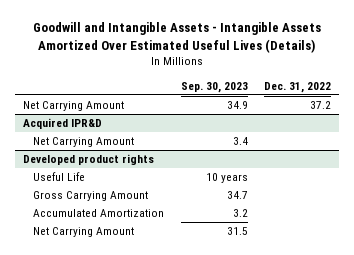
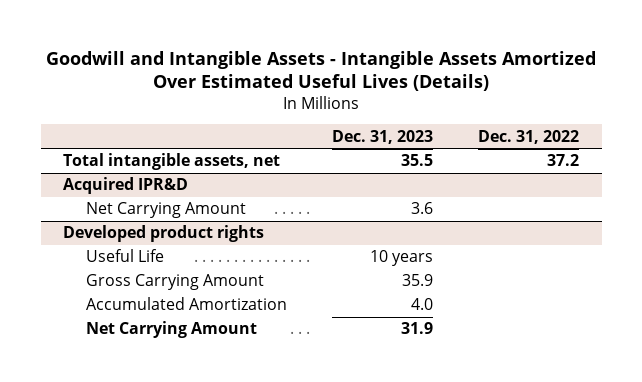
- | Sep. 30, 2023 | Dec. 31, 2022
+ | Dec. 31, 2023 | Dec. 31, 2022
- Net Carrying Amount | 34.9 | 37.2
+ Total intangible assets, net | 35.5 | 37.2

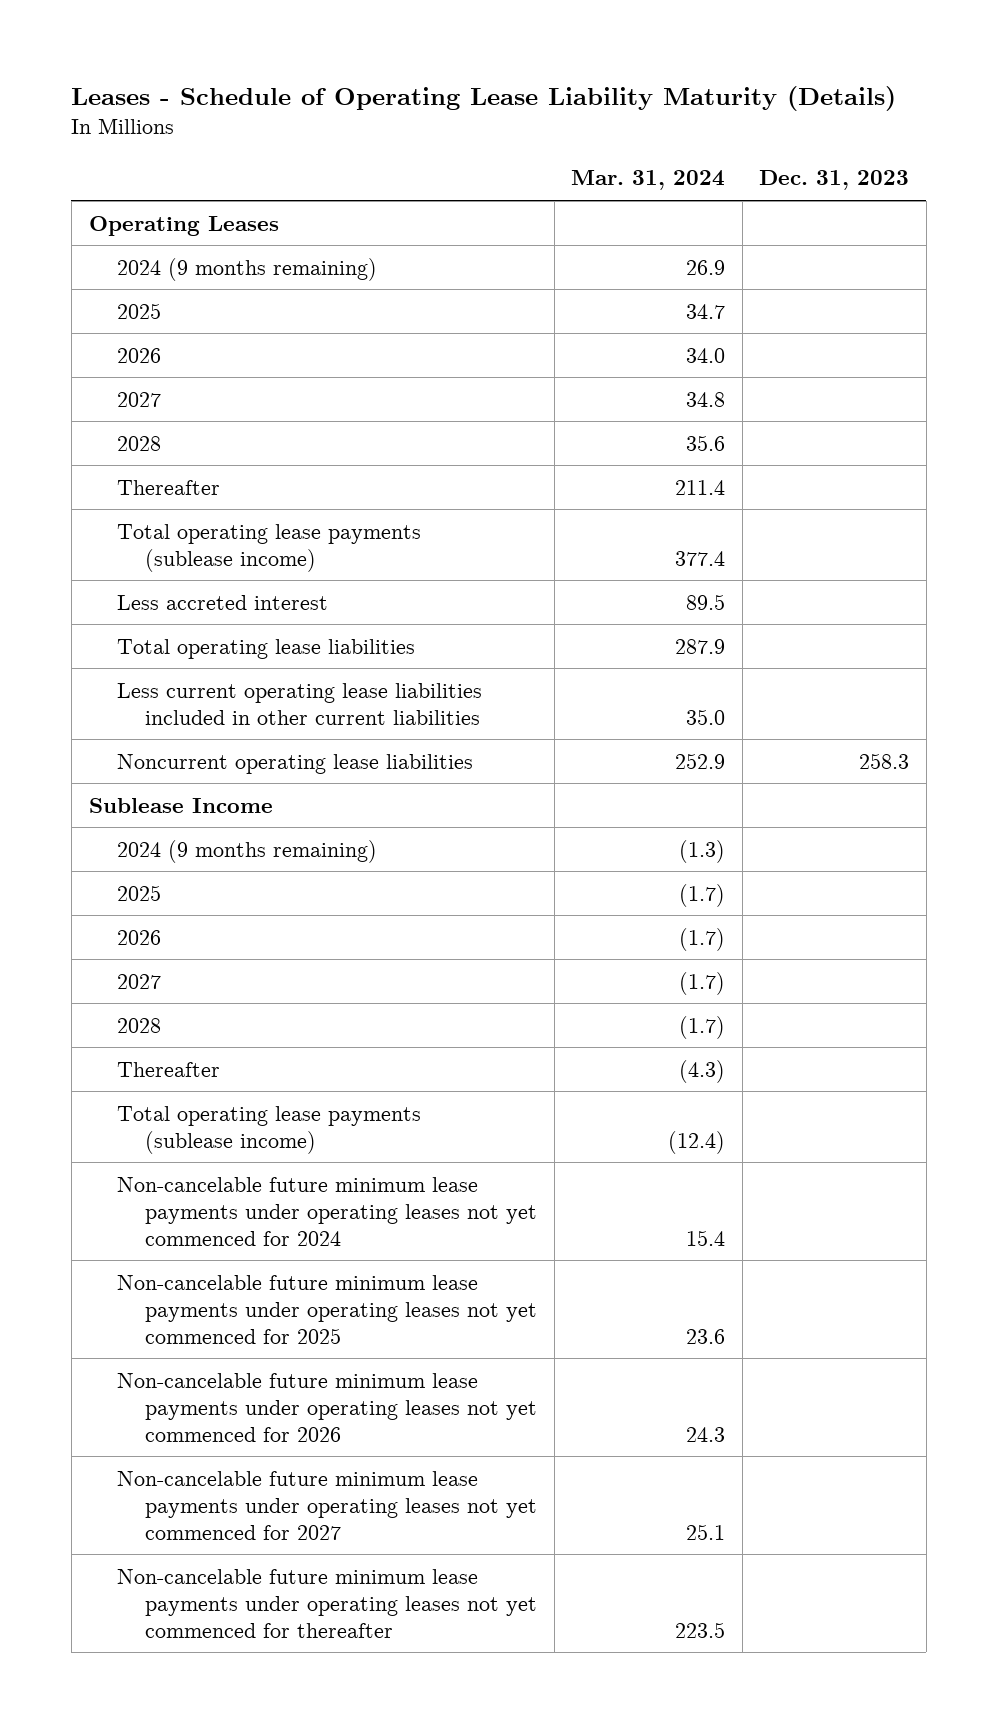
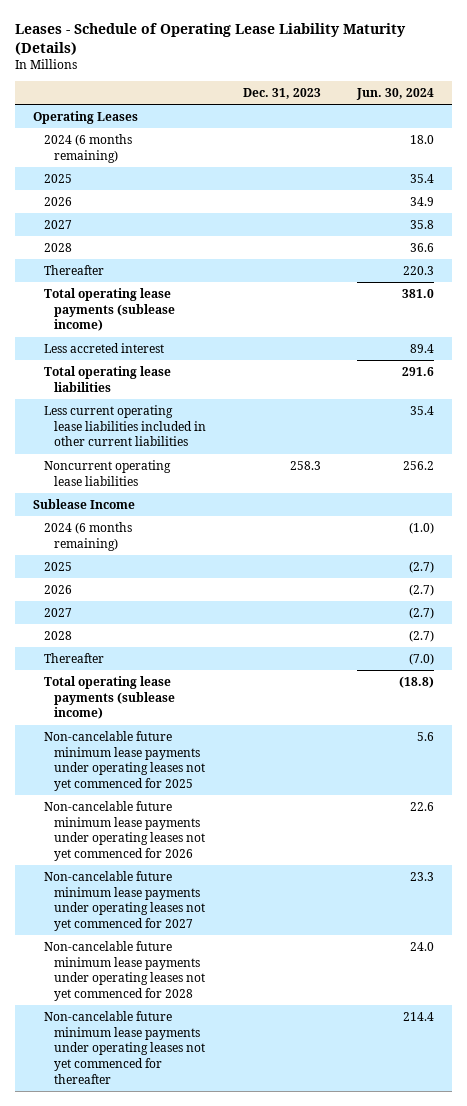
- | Mar. 31, 2024 | Dec. 31, 2023
+ | Dec. 31, 2023 | Jun. 30, 2024
- 2024 (9 months remaining) | 26.9 |
+ 2024 (6 months remaining) | | 18.0
- 2024 (9 months remaining) | (1.3) |
+ 2024 (6 months remaining) | | (1.0)
- Non-cancelable future minimum lease payments under operating leases not yet commenced for 2024 | 15.4 |
+ Non-cancelable future minimum lease payments under operating leases not yet commenced for 2028 | | 24.0

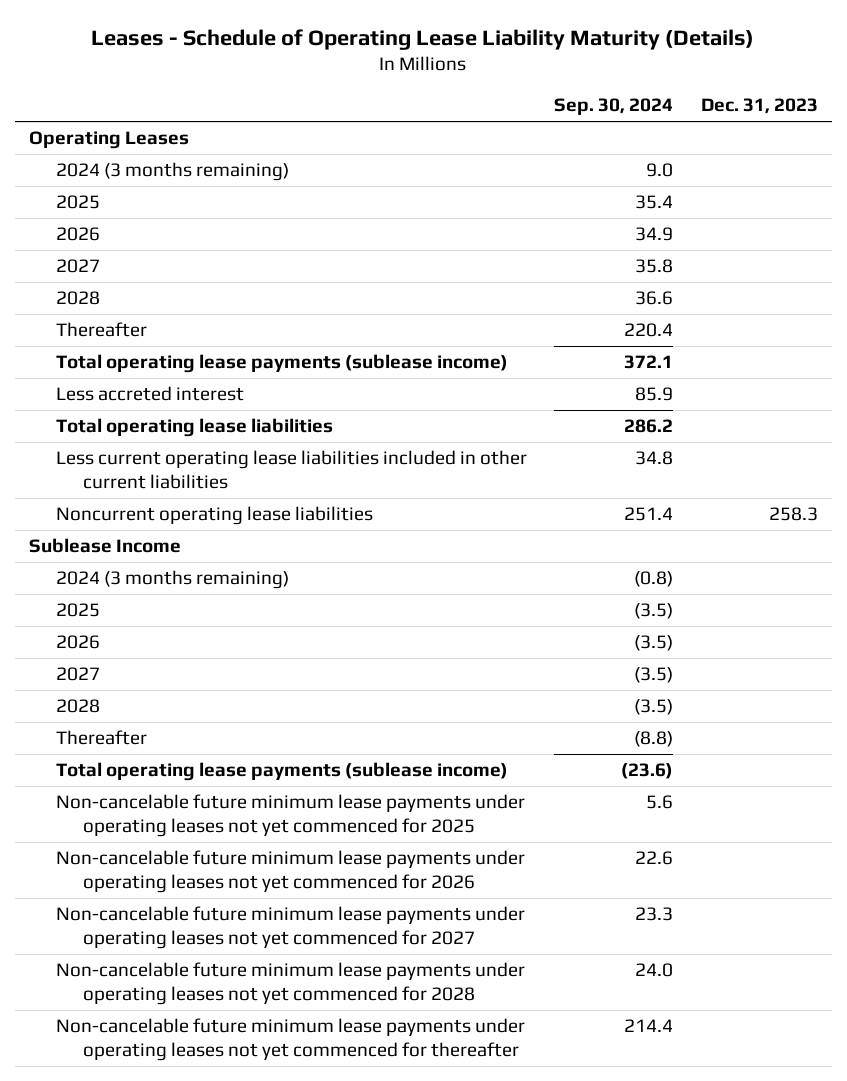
- | Dec. 31, 2023 | Jun. 30, 2024
+ | Sep. 30, 2024 | Dec. 31, 2023
- 2024 (6 months remaining) | | 18.0
+ 2024 (3 months remaining) | 9.0 |
- 2024 (6 months remaining) | | (1.0)
+ 2024 (3 months remaining) | (0.8) |

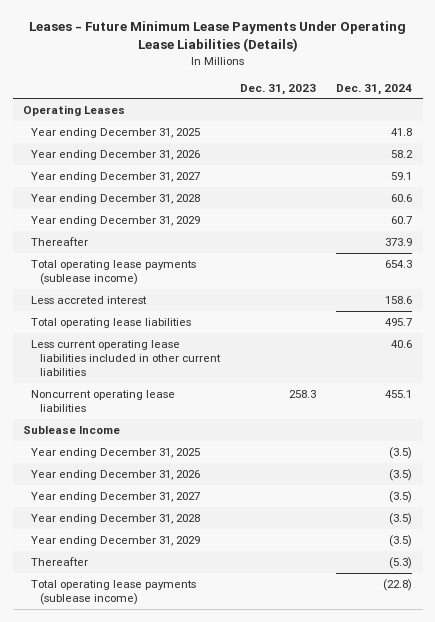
- Leases - Schedule of Operating Lease Liability Maturity (Details)
+ Leases - Future Minimum Lease Payments Under Operating Lease Liabilities (Details)
- | Sep. 30, 2024 | Dec. 31, 2023
+ | Dec. 31, 2023 | Dec. 31, 2024
- 2024 (3 months remaining) | 9.0 |
- 2025 | 35.4 |
- 2026 | 34.9 |
- 2027 | 35.8 |
- 2028 | 36.6 |
+ Year ending December 31, 2025 | | 41.8
+ Year ending December 31, 2026 | | 58.2
+ Year ending December 31, 2027 | | 59.1
+ Year ending December 31, 2028 | | 60.6
+ Year ending December 31, 2029 | | 60.7
- 2024 (3 months remaining) | (0.8) |
- 2025 | (3.5) |
- 2026 | (3.5) |
- 2027 | (3.5) |
- 2028 | (3.5) |
+ Year ending December 31, 2025 | | (3.5)
+ Year ending December 31, 2026 | | (3.5)
+ Year ending December 31, 2027 | | (3.5)
+ Year ending December 31, 2028 | | (3.5)
+ Year ending December 31, 2029 | | (3.5)
- Non-cancelable future minimum lease payments under operating leases not yet commenced for 2025 | 5.6 |
- Non-cancelable future minimum lease payments under operating leases not yet commenced for 2026 | 22.6 |
- Non-cancelable future minimum lease payments under operating leases not yet commenced for 2027 | 23.3 |
- Non-cancelable future minimum lease payments under operating leases not yet commenced for 2028 | 24.0 |
- Non-cancelable future minimum lease payments under operating leases not yet commenced for thereafter | 214.4 |

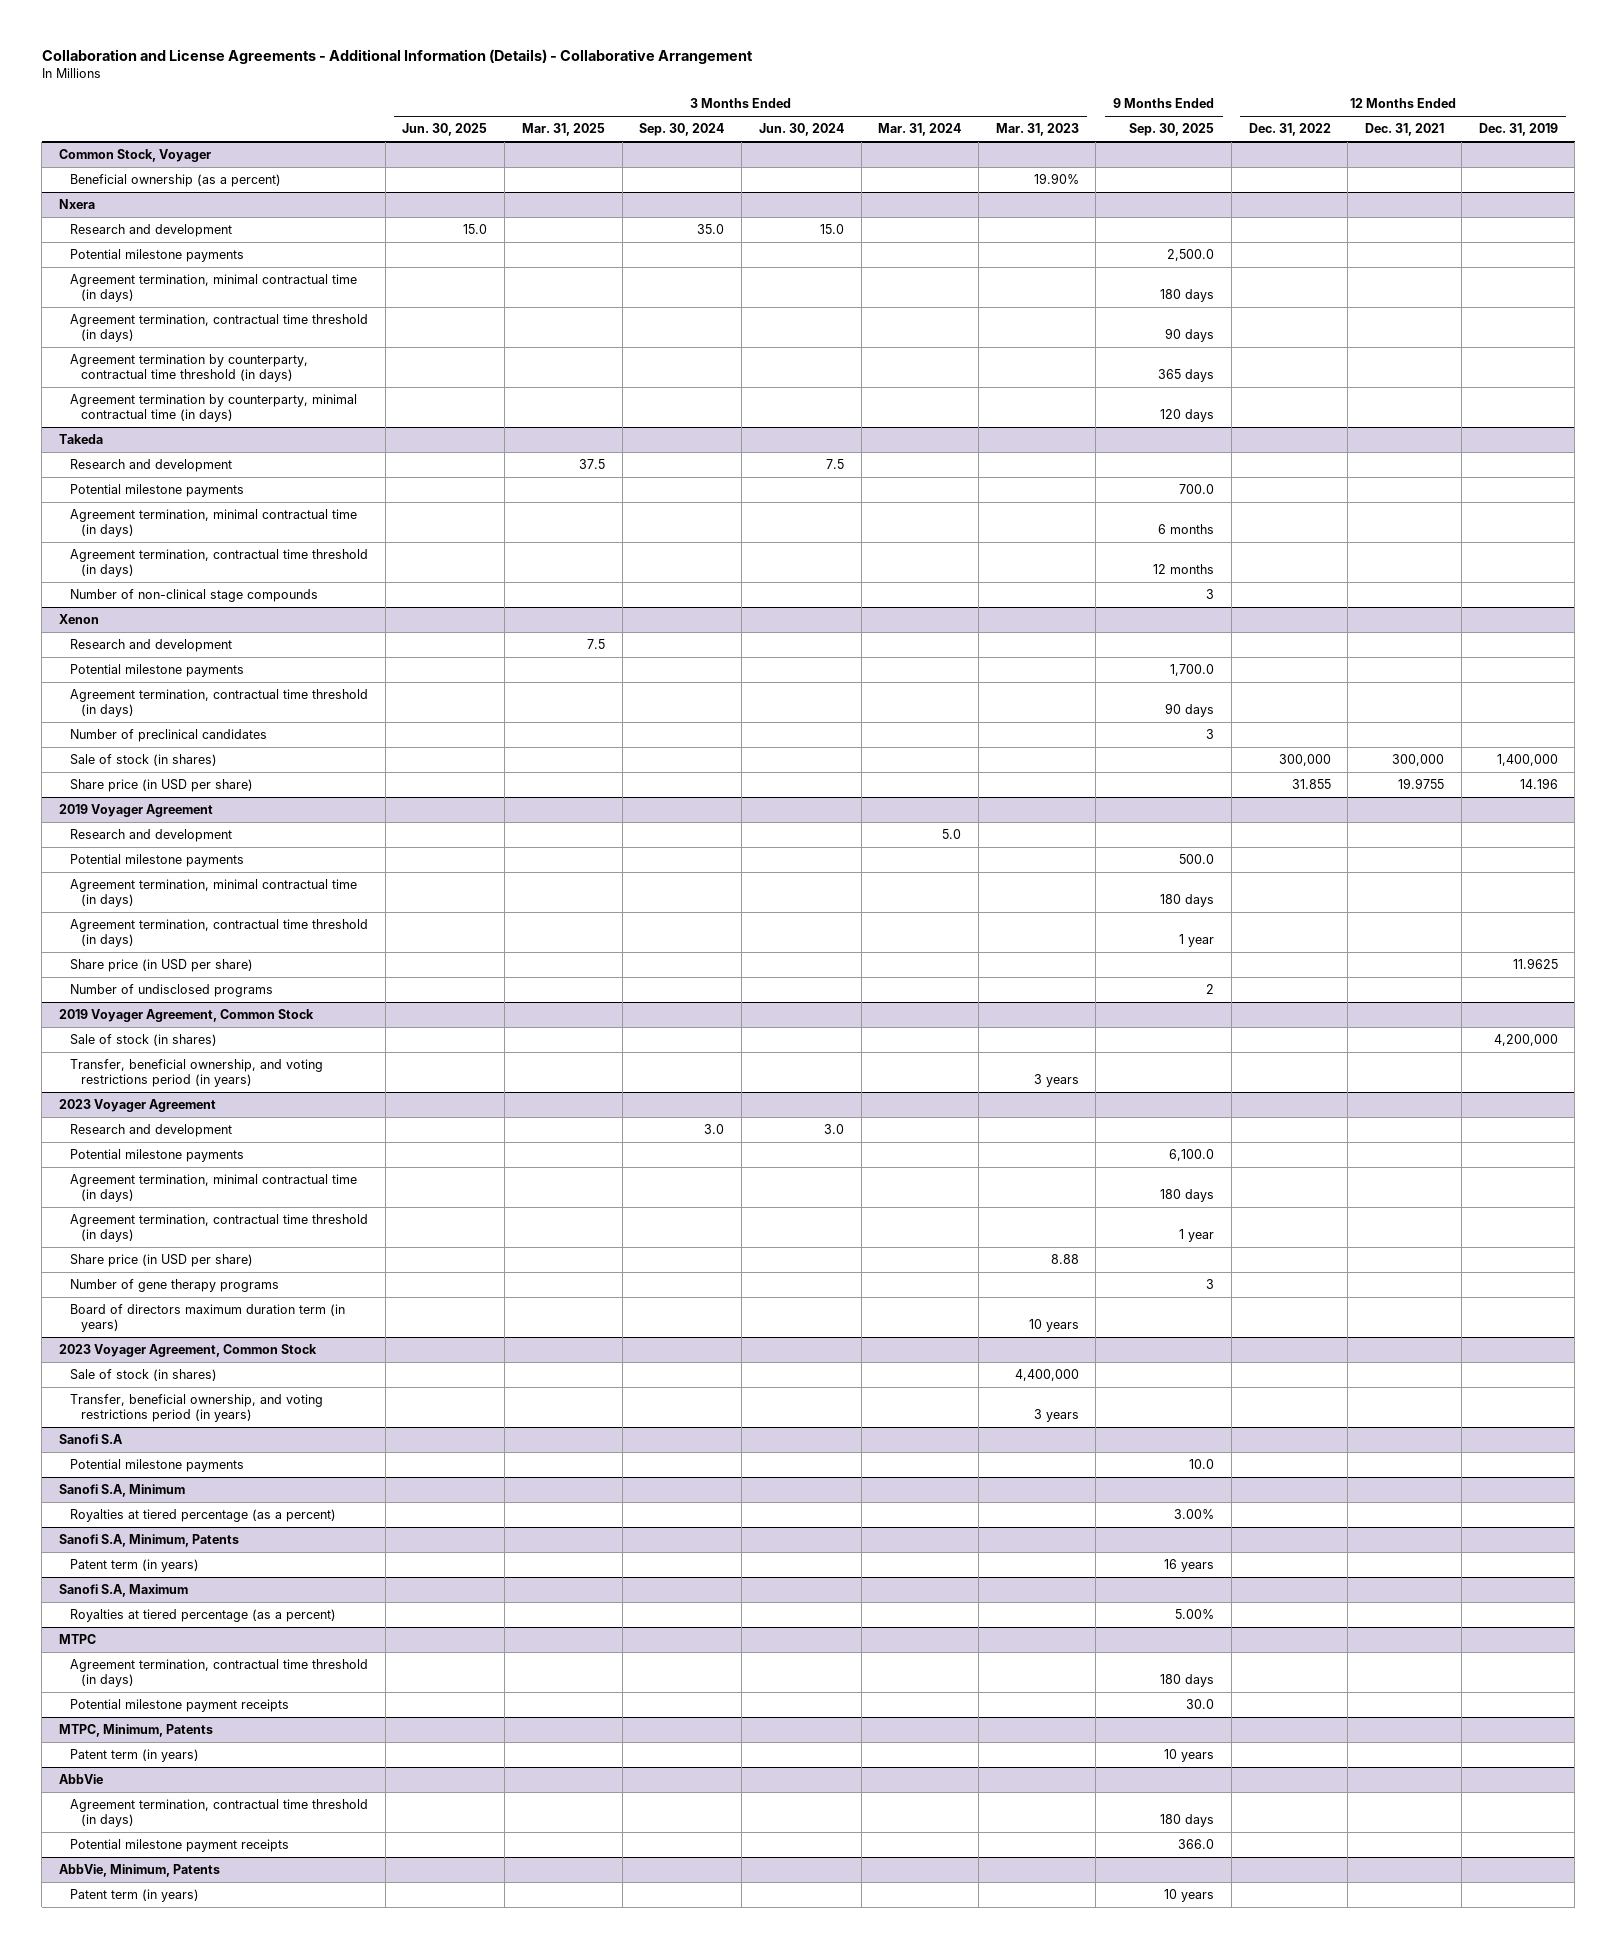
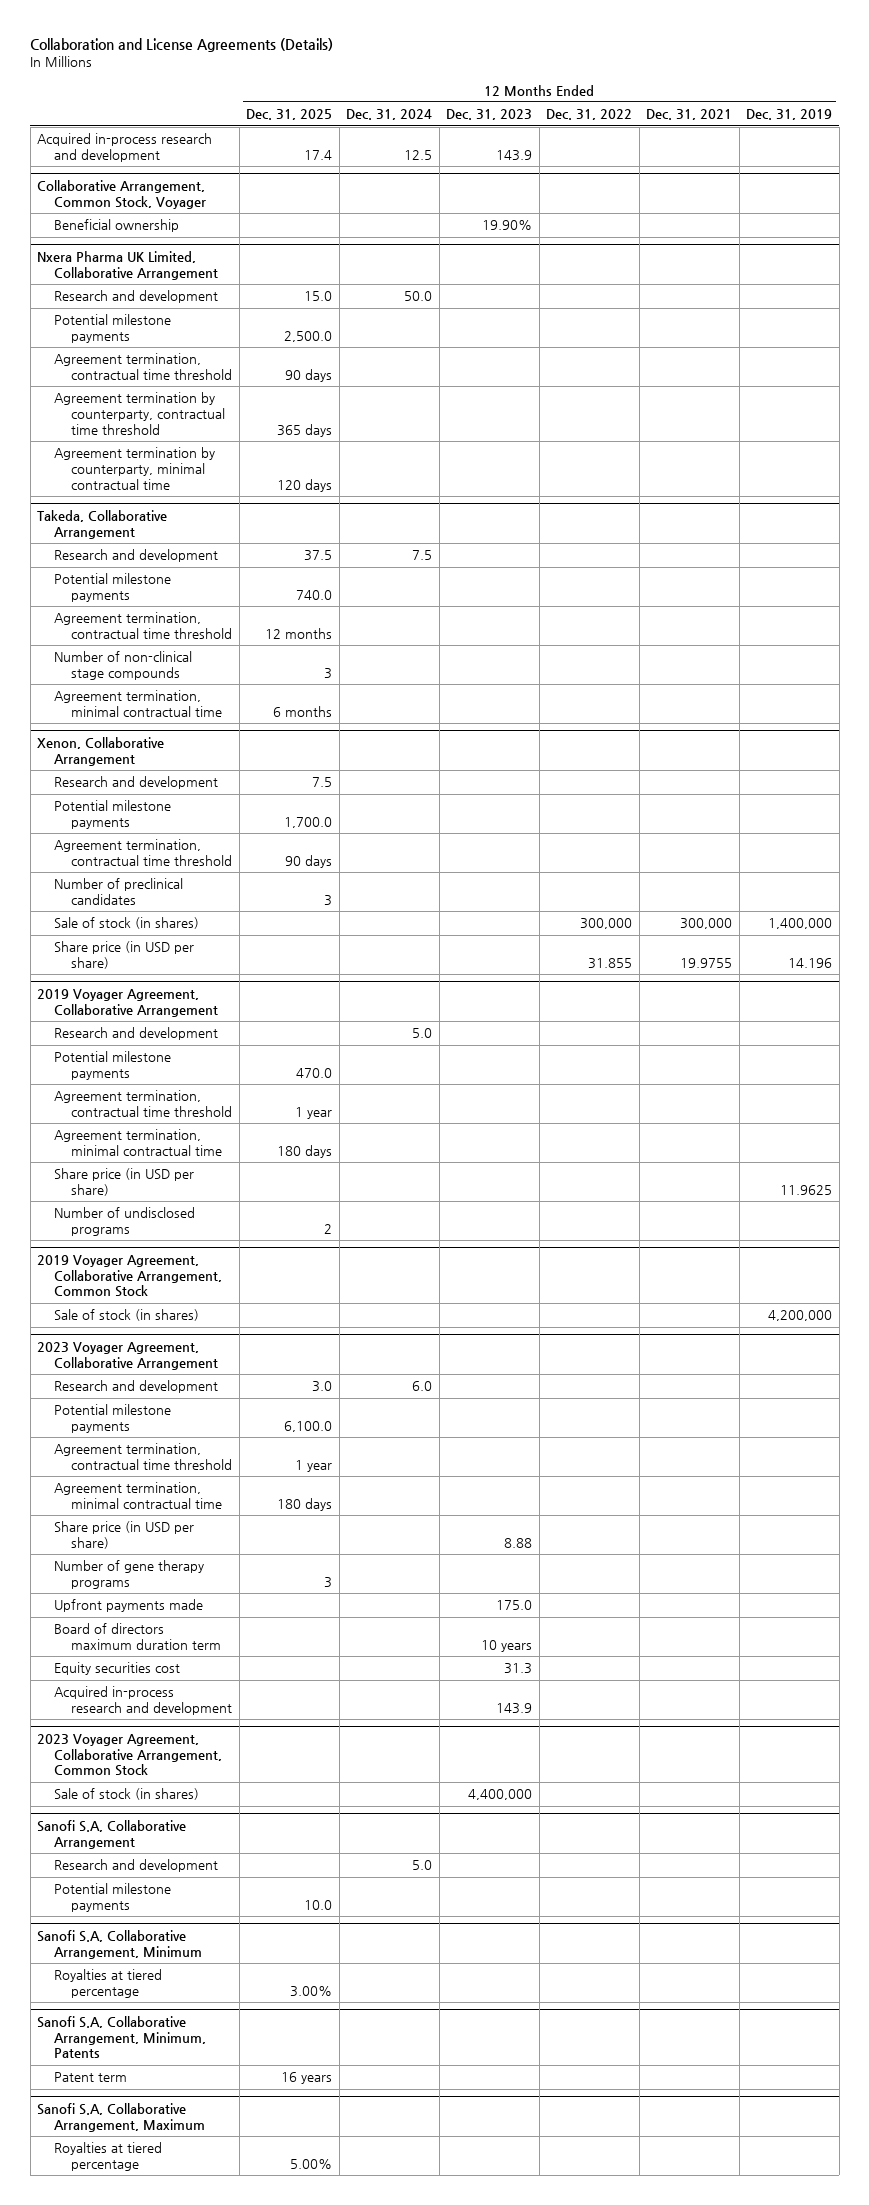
- Collaboration and License Agreements - Additional Information (Details) - Collaborative Arrangement
+ Collaboration and License Agreements (Details)
- | 3 Months Ended Jun. 30, 2025 | 3 Months Ended Mar. 31, 2025 | 3 Months Ended Sep. 30, 2024 | 3 Months Ended Jun. 30, 2024 | 3 Months Ended Mar. 31, 2024 | 3 Months Ended Mar. 31, 2023 | 9 Months Ended Sep. 30, 2025 | 12 Months Ended Dec. 31, 2022 | 12 Months Ended Dec. 31, 2021 | 12 Months Ended Dec. 31, 2019
+ | 12 Months Ended Dec. 31, 2025 | 12 Months Ended Dec. 31, 2024 | 12 Months Ended Dec. 31, 2023 | 12 Months Ended Dec. 31, 2022 | 12 Months Ended Dec. 31, 2021 | 12 Months Ended Dec. 31, 2019
- Common Stock, Voyager
- Beneficial ownership (as a percent) | | | | | | 19.90% | | | |
- Nxera
+ Acquired in-process research and development | 17.4 | 12.5 | 143.9 | | |
+ Collaborative Arrangement, Common Stock, Voyager
+ Beneficial ownership | | | 19.90% | | |
+ Nxera Pharma UK Limited, Collaborative Arrangement
- Agreement termination, minimal contractual time (in days) | | | | | | | 180 days | | |
- Agreement termination, contractual time threshold (in days) | | | | | | | 90 days | | |
- Agreement termination by counterparty, contractual time threshold (in days) | | | | | | | 365 days | | |
- Agreement termination by counterparty, minimal contractual time (in days) | | | | | | | 120 days | | |
- Takeda
+ Agreement termination, contractual time threshold | 90 days | | | | |
+ Agreement termination by counterparty, contractual time threshold | 365 days | | | | |
+ Agreement termination by counterparty, minimal contractual time | 120 days | | | | |
+ Takeda, Collaborative Arrangement
- Agreement termination, minimal contractual time (in days) | | | | | | | 6 months | | |
- Agreement termination, contractual time threshold (in days) | | | | | | | 12 months | | |
+ Agreement termination, contractual time threshold | 12 months | | | | |
- Xenon
+ Agreement termination, minimal contractual time | 6 months | | | | |
+ Xenon, Collaborative Arrangement
- Agreement termination, contractual time threshold (in days) | | | | | | | 90 days | | |
+ Agreement termination, contractual time threshold | 90 days | | | | |
- 2019 Voyager Agreement
+ 2019 Voyager Agreement, Collaborative Arrangement
- Agreement termination, minimal contractual time (in days) | | | | | | | 180 days | | |
- Agreement termination, contractual time threshold (in days) | | | | | | | 1 year | | |
+ Agreement termination, contractual time threshold | 1 year | | | | |
+ Agreement termination, minimal contractual time | 180 days | | | | |
- 2019 Voyager Agreement, Common Stock
+ 2019 Voyager Agreement, Collaborative Arrangement, Common Stock
- Transfer, beneficial ownership, and voting restrictions period (in years) | | | | | | 3 years | | | |
- 2023 Voyager Agreement
+ 2023 Voyager Agreement, Collaborative Arrangement
- Agreement termination, minimal contractual time (in days) | | | | | | | 180 days | | |
- Agreement termination, contractual time threshold (in days) | | | | | | | 1 year | | |
+ Agreement termination, contractual time threshold | 1 year | | | | |
+ Agreement termination, minimal contractual time | 180 days | | | | |
- Board of directors maximum duration term (in years) | | | | | | 10 years | | | |
- 2023 Voyager Agreement, Common Stock
+ Upfront payments made | | | 175.0 | | |
+ Board of directors maximum duration term | | | 10 years | | |
+ Equity securities cost | | | 31.3 | | |
+ Acquired in-process research and development | | | 143.9 | | |
+ 2023 Voyager Agreement, Collaborative Arrangement, Common Stock
- Transfer, beneficial ownership, and voting restrictions period (in years) | | | | | | 3 years | | | |
- Sanofi S.A
+ Sanofi S.A, Collaborative Arrangement
+ Research and development | | 5.0 | | | |
- Sanofi S.A, Minimum
- Royalties at tiered percentage (as a percent) | | | | | | | 3.00% | | |
- Sanofi S.A, Minimum, Patents
- Patent term (in years) | | | | | | | 16 years | | |
- Sanofi S.A, Maximum
- Royalties at tiered percentage (as a percent) | | | | | | | 5.00% | | |
- MTPC
- Agreement termination, contractual time threshold (in days) | | | | | | | 180 days | | |
- Potential milestone payment receipts | | | | | | | 30.0 | | |
- MTPC, Minimum, Patents
- Patent term (in years) | | | | | | | 10 years | | |
- AbbVie
- Agreement termination, contractual time threshold (in days) | | | | | | | 180 days | | |
- Potential milestone payment receipts | | | | | | | 366.0 | | |
- AbbVie, Minimum, Patents
- Patent term (in years) | | | | | | | 10 years | | |
+ Sanofi S.A, Collaborative Arrangement, Minimum
+ Royalties at tiered percentage | 3.00% | | | | |
+ Sanofi S.A, Collaborative Arrangement, Minimum, Patents
+ Patent term | 16 years | | | | |
+ Sanofi S.A, Collaborative Arrangement, Maximum
+ Royalties at tiered percentage | 5.00% | | | | |

